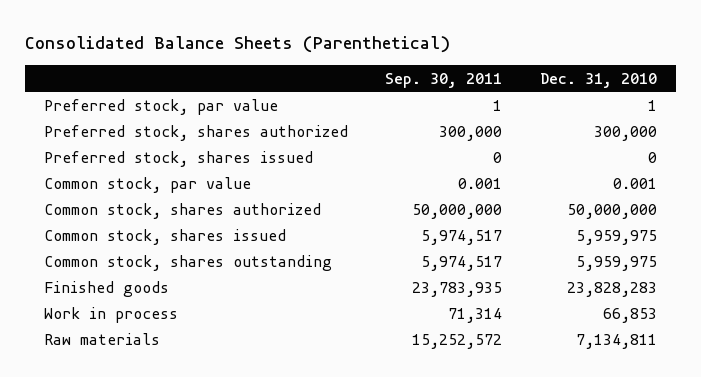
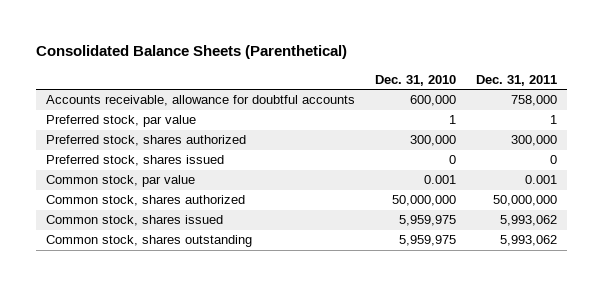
- | Sep. 30, 2011 | Dec. 31, 2010
+ | Dec. 31, 2010 | Dec. 31, 2011
+ Accounts receivable, allowance for doubtful accounts | 600,000 | 758,000
- Finished goods | 23,783,935 | 23,828,283
- Work in process | 71,314 | 66,853
- Raw materials | 15,252,572 | 7,134,811

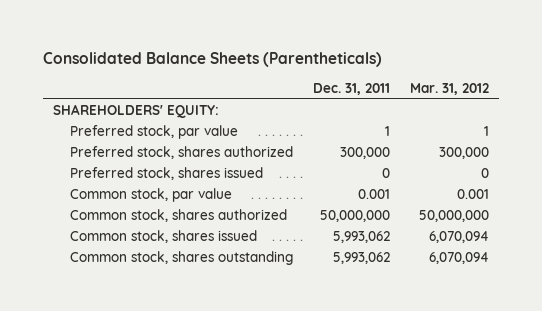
- Consolidated Balance Sheets (Parenthetical)
+ Consolidated Balance Sheets (Parentheticals)
- | Dec. 31, 2010 | Dec. 31, 2011
+ | Dec. 31, 2011 | Mar. 31, 2012
- Accounts receivable, allowance for doubtful accounts | 600,000 | 758,000
+ SHAREHOLDERS' EQUITY:

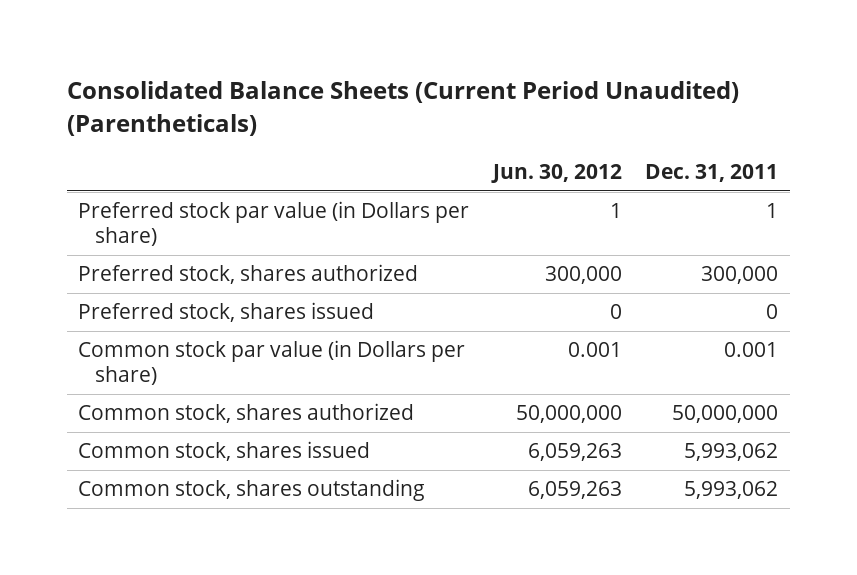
- Consolidated Balance Sheets (Parentheticals)
+ Consolidated Balance Sheets (Current Period Unaudited) (Parentheticals)
- | Dec. 31, 2011 | Mar. 31, 2012
+ | Jun. 30, 2012 | Dec. 31, 2011
- SHAREHOLDERS' EQUITY:
- Preferred stock, par value | 1 | 1
+ Preferred stock par value (in Dollars per share) | 1 | 1
- Common stock, par value | 0.001 | 0.001
+ Common stock par value (in Dollars per share) | 0.001 | 0.001

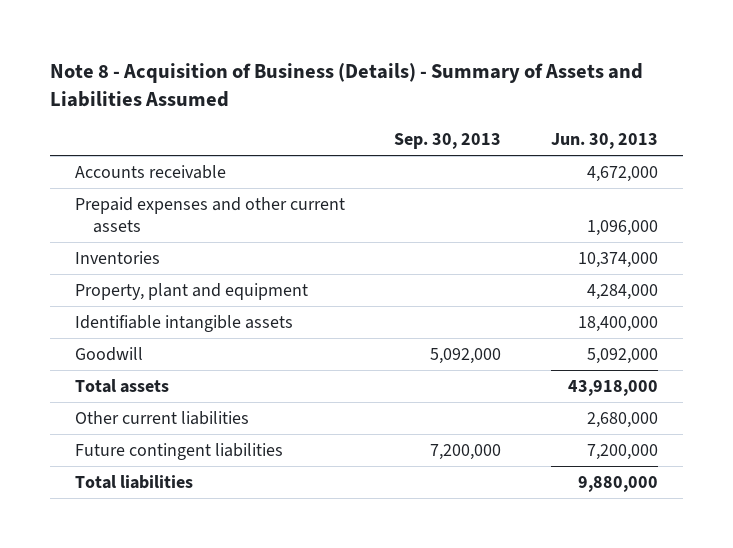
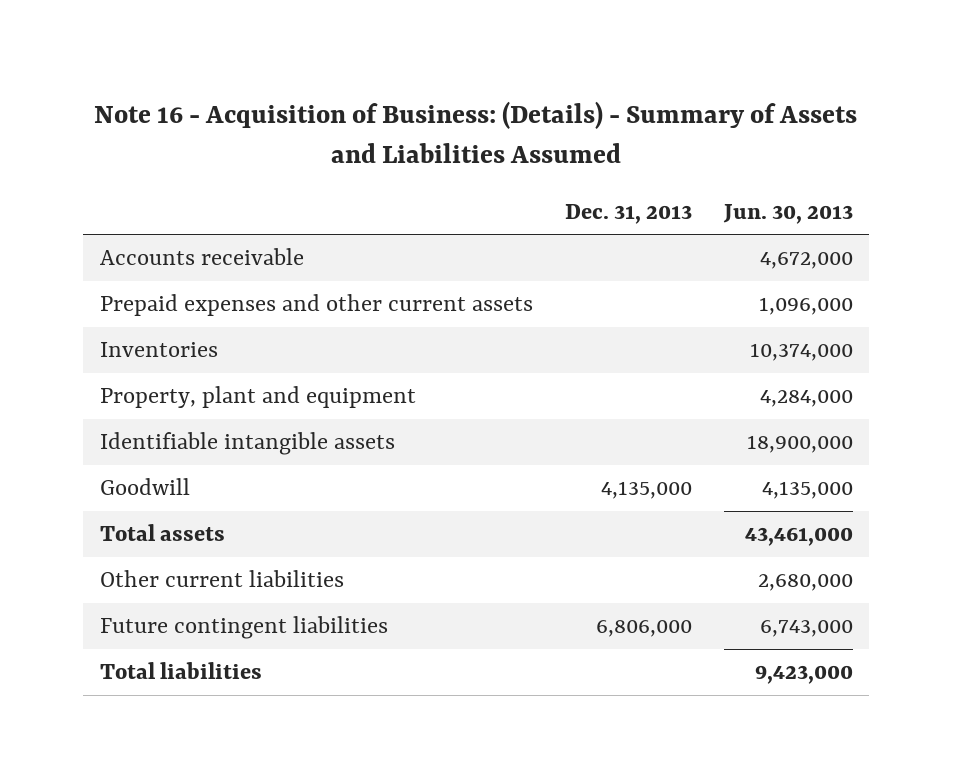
- Note 8 - Acquisition of Business (Details) - Summary of Assets and Liabilities Assumed
+ Note 16 - Acquisition of Business: (Details) - Summary of Assets and Liabilities Assumed
- | Sep. 30, 2013 | Jun. 30, 2013
+ | Dec. 31, 2013 | Jun. 30, 2013
- Identifiable intangible assets | | 18,400,000
- Goodwill | 5,092,000 | 5,092,000
- Total assets | | 43,918,000
+ Identifiable intangible assets | | 18,900,000
+ Goodwill | 4,135,000 | 4,135,000
+ Total assets | | 43,461,000
- Future contingent liabilities | 7,200,000 | 7,200,000
- Total liabilities | | 9,880,000
+ Future contingent liabilities | 6,806,000 | 6,743,000
+ Total liabilities | | 9,423,000

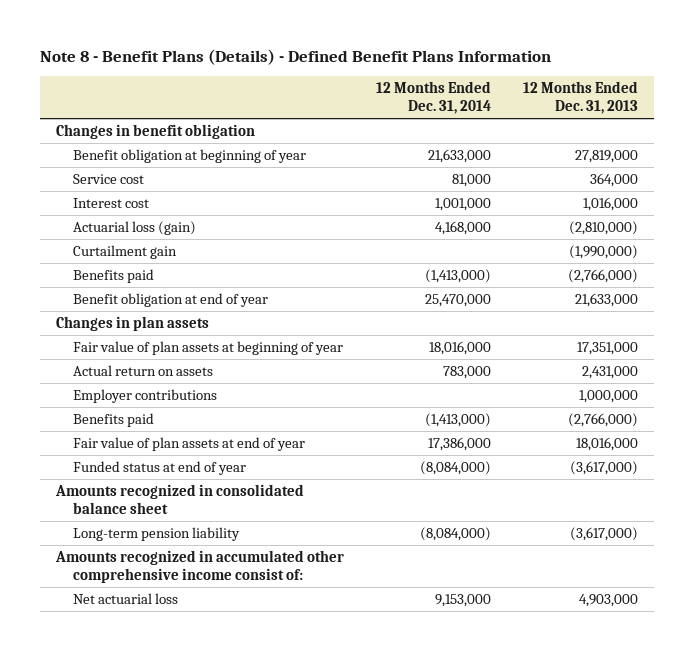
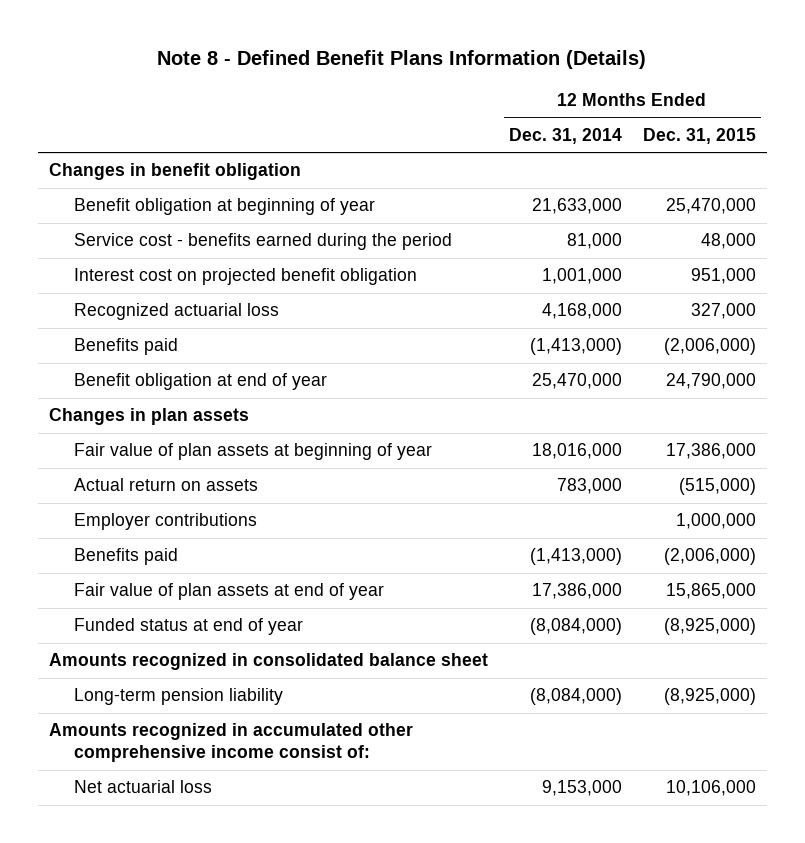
- Note 8 - Benefit Plans (Details) - Defined Benefit Plans Information
+ Note 8 - Defined Benefit Plans Information (Details)
- | 12 Months Ended Dec. 31, 2014 | 12 Months Ended Dec. 31, 2013
+ | 12 Months Ended Dec. 31, 2014 | 12 Months Ended Dec. 31, 2015
- Service cost | 81,000 | 364,000
- Interest cost | 1,001,000 | 1,016,000
- Actuarial loss (gain) | 4,168,000 | (2,810,000)
- Curtailment gain | | (1,990,000)
+ Service cost - benefits earned during the period | 81,000 | 48,000
+ Interest cost on projected benefit obligation | 1,001,000 | 951,000
+ Recognized actuarial loss | 4,168,000 | 327,000

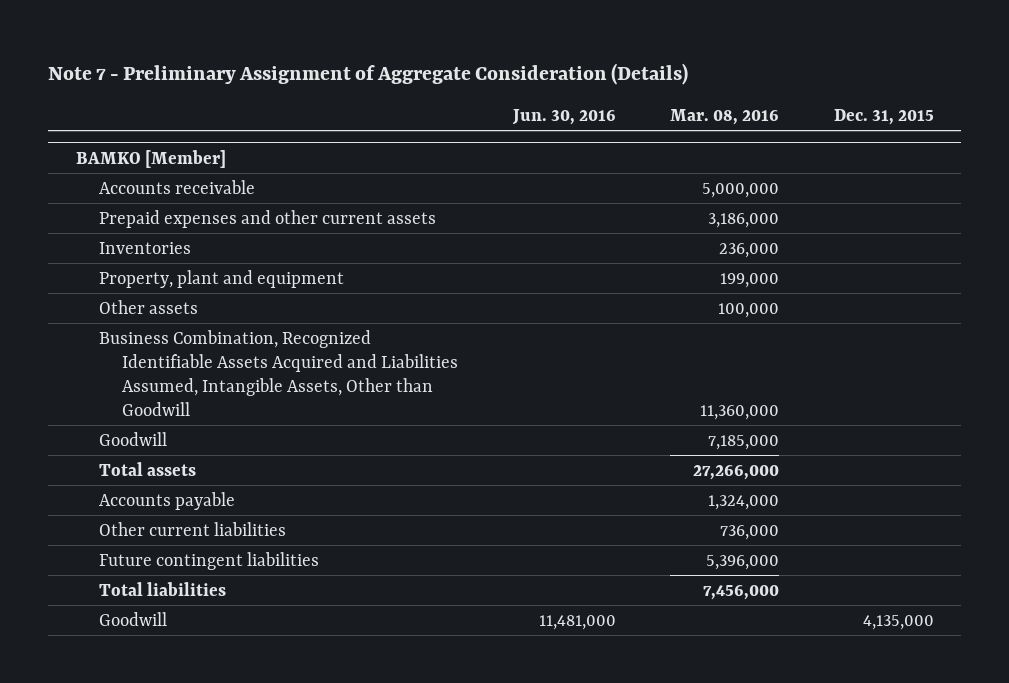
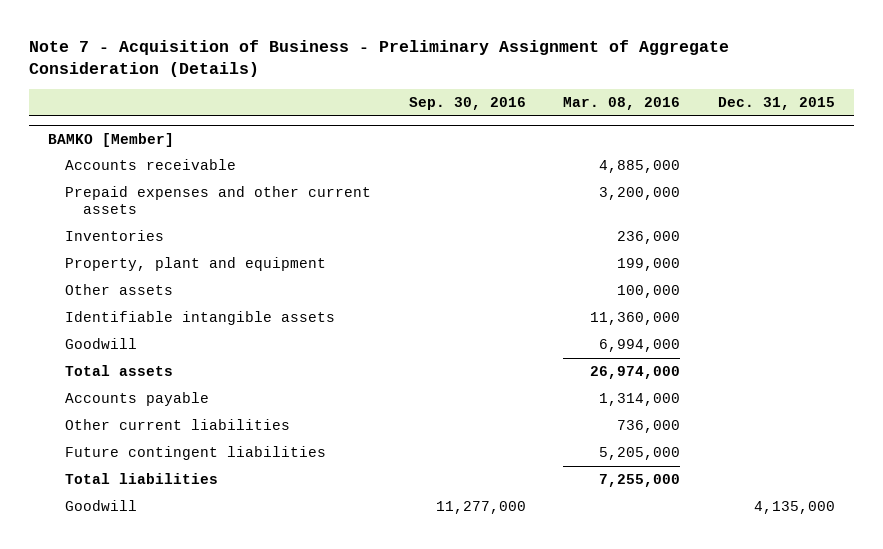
- Note 7 - Preliminary Assignment of Aggregate Consideration (Details)
+ Note 7 - Acquisition of Business - Preliminary Assignment of Aggregate Consideration (Details)
- | Jun. 30, 2016 | Mar. 08, 2016 | Dec. 31, 2015
+ | Sep. 30, 2016 | Mar. 08, 2016 | Dec. 31, 2015
@ BAMKO [Member]
- Accounts receivable | | 5,000,000 |
- Prepaid expenses and other current assets | | 3,186,000 |
+ Accounts receivable | | 4,885,000 |
+ Prepaid expenses and other current assets | | 3,200,000 |
- Business Combination, Recognized Identifiable Assets Acquired and Liabilities Assumed, Intangible Assets, Other than Goodwill | | 11,360,000 |
- Goodwill | | 7,185,000 |
- Total assets | | 27,266,000 |
- Accounts payable | | 1,324,000 |
+ Identifiable intangible assets | | 11,360,000 |
+ Goodwill | | 6,994,000 |
+ Total assets | | 26,974,000 |
+ Accounts payable | | 1,314,000 |
- Future contingent liabilities | | 5,396,000 |
- Total liabilities | | 7,456,000 |
+ Future contingent liabilities | | 5,205,000 |
+ Total liabilities | | 7,255,000 |

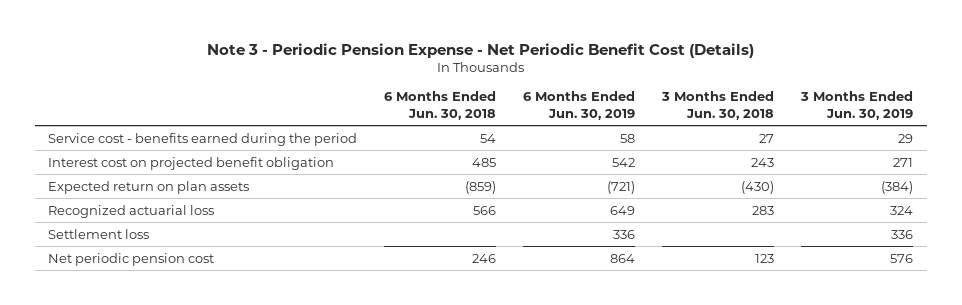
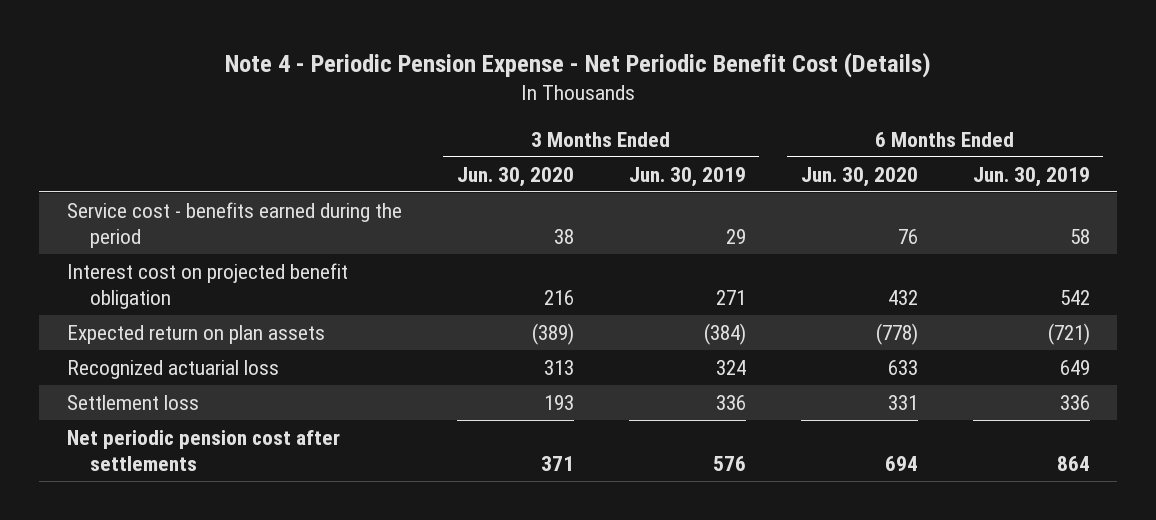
- Note 3 - Periodic Pension Expense - Net Periodic Benefit Cost (Details)
+ Note 4 - Periodic Pension Expense - Net Periodic Benefit Cost (Details)
- | 6 Months Ended Jun. 30, 2018 | 6 Months Ended Jun. 30, 2019 | 3 Months Ended Jun. 30, 2018 | 3 Months Ended Jun. 30, 2019
+ | 3 Months Ended Jun. 30, 2020 | 3 Months Ended Jun. 30, 2019 | 6 Months Ended Jun. 30, 2020 | 6 Months Ended Jun. 30, 2019
- Net periodic pension cost | 246 | 864 | 123 | 576
+ Net periodic pension cost after settlements | 371 | 576 | 694 | 864

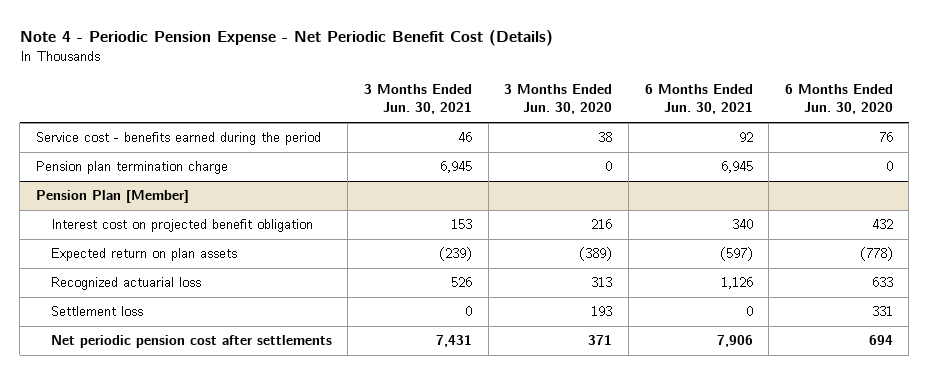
- | 3 Months Ended Jun. 30, 2020 | 3 Months Ended Jun. 30, 2019 | 6 Months Ended Jun. 30, 2020 | 6 Months Ended Jun. 30, 2019
+ | 3 Months Ended Jun. 30, 2021 | 3 Months Ended Jun. 30, 2020 | 6 Months Ended Jun. 30, 2021 | 6 Months Ended Jun. 30, 2020
+ Pension plan termination charge | 6,945 | 0 | 6,945 | 0
+ Pension Plan [Member]

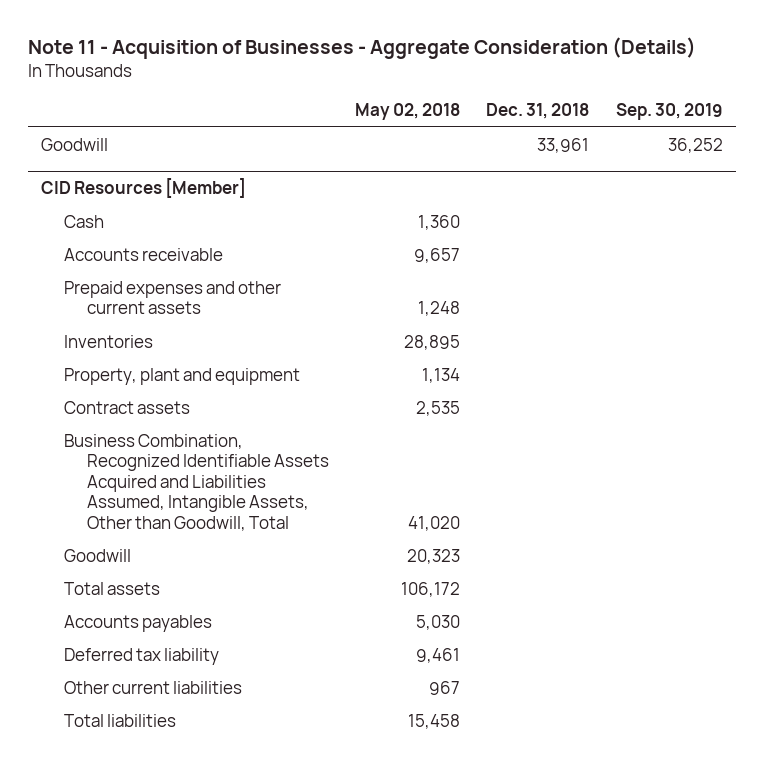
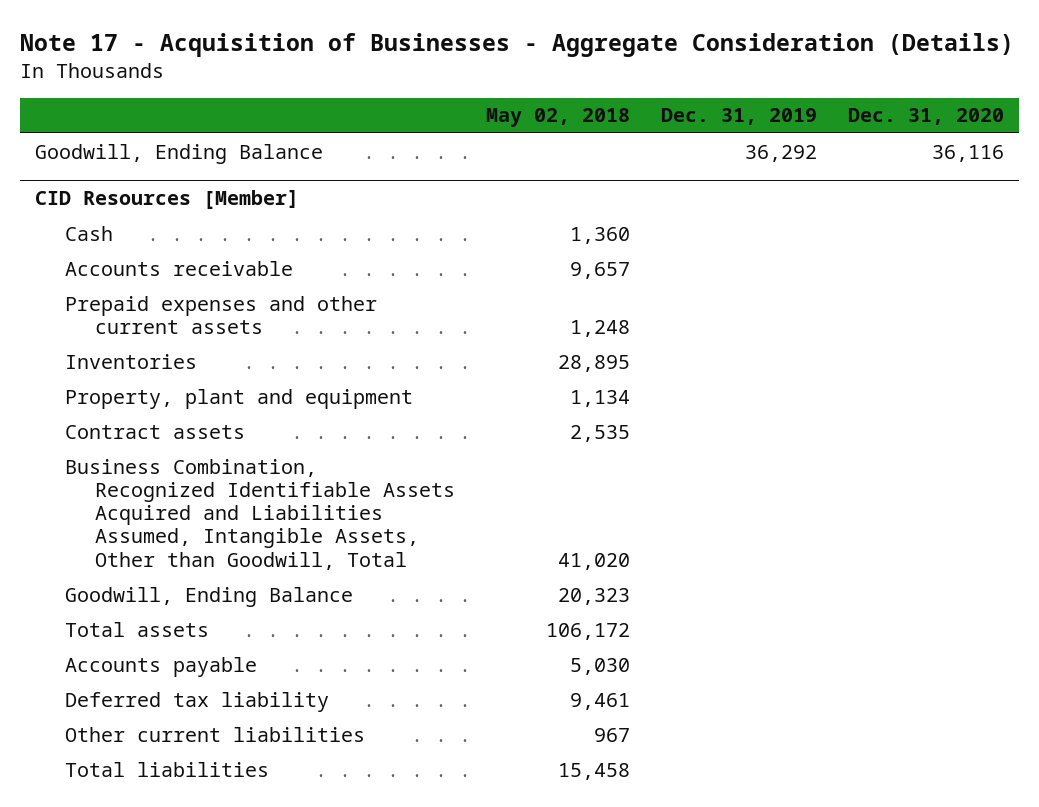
- Note 11 - Acquisition of Businesses - Aggregate Consideration (Details)
+ Note 17 - Acquisition of Businesses - Aggregate Consideration (Details)
- | May 02, 2018 | Dec. 31, 2018 | Sep. 30, 2019
+ | May 02, 2018 | Dec. 31, 2019 | Dec. 31, 2020
- Goodwill | | 33,961 | 36,252
+ Goodwill, Ending Balance | | 36,292 | 36,116
@ CID Resources [Member]
- Goodwill | 20,323 | |
+ Goodwill, Ending Balance | 20,323 | |
- Accounts payables | 5,030 | |
+ Accounts payable | 5,030 | |

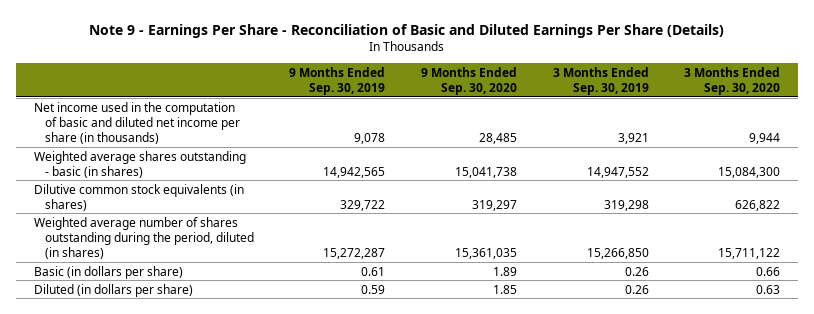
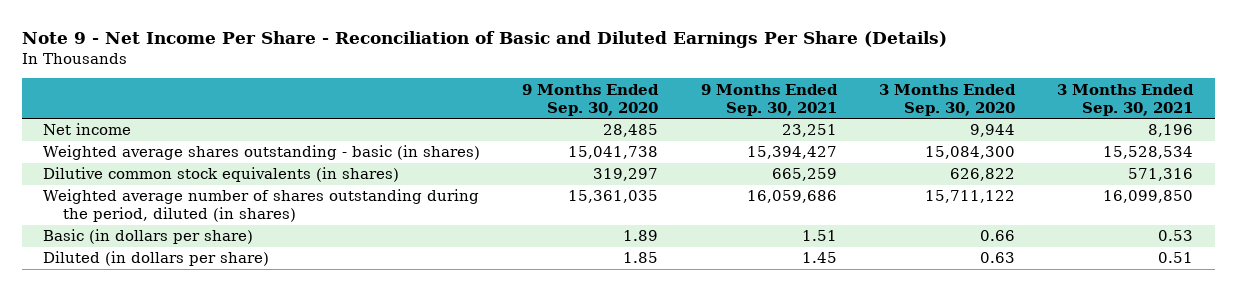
- Note 9 - Earnings Per Share - Reconciliation of Basic and Diluted Earnings Per Share (Details)
+ Note 9 - Net Income Per Share - Reconciliation of Basic and Diluted Earnings Per Share (Details)
- | 9 Months Ended Sep. 30, 2019 | 9 Months Ended Sep. 30, 2020 | 3 Months Ended Sep. 30, 2019 | 3 Months Ended Sep. 30, 2020
+ | 9 Months Ended Sep. 30, 2020 | 9 Months Ended Sep. 30, 2021 | 3 Months Ended Sep. 30, 2020 | 3 Months Ended Sep. 30, 2021
- Net income used in the computation of basic and diluted net income per share (in thousands) | 9,078 | 28,485 | 3,921 | 9,944
+ Net income | 28,485 | 23,251 | 9,944 | 8,196

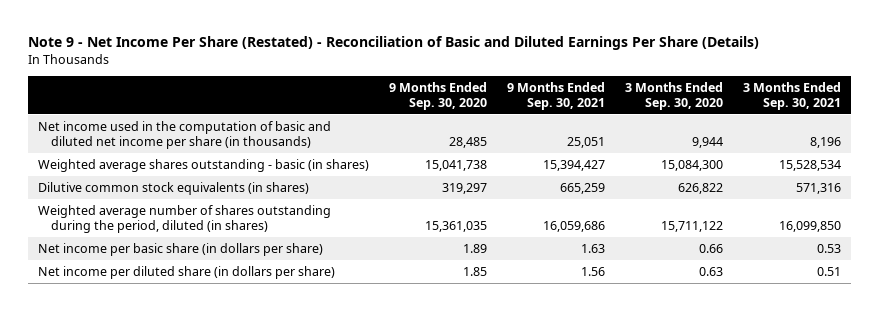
- Note 9 - Net Income Per Share - Reconciliation of Basic and Diluted Earnings Per Share (Details)
+ Note 9 - Net Income Per Share (Restated) - Reconciliation of Basic and Diluted Earnings Per Share (Details)
- Net income | 28,485 | 23,251 | 9,944 | 8,196
+ Net income used in the computation of basic and diluted net income per share (in thousands) | 28,485 | 25,051 | 9,944 | 8,196
- Basic (in dollars per share) | 1.89 | 1.51 | 0.66 | 0.53
- Diluted (in dollars per share) | 1.85 | 1.45 | 0.63 | 0.51
+ Net income per basic share (in dollars per share) | 1.89 | 1.63 | 0.66 | 0.53
+ Net income per diluted share (in dollars per share) | 1.85 | 1.56 | 0.63 | 0.51

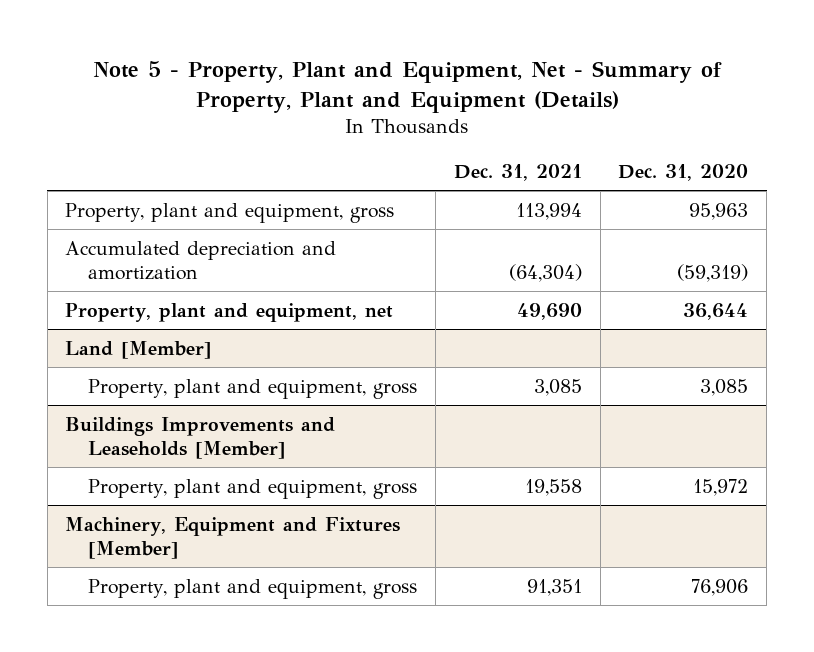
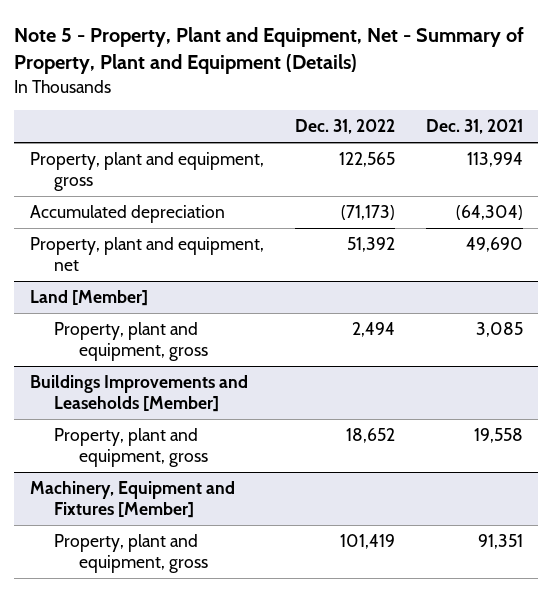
- | Dec. 31, 2021 | Dec. 31, 2020
+ | Dec. 31, 2022 | Dec. 31, 2021
- Accumulated depreciation and amortization | (64,304) | (59,319)
+ Accumulated depreciation | (71,173) | (64,304)

